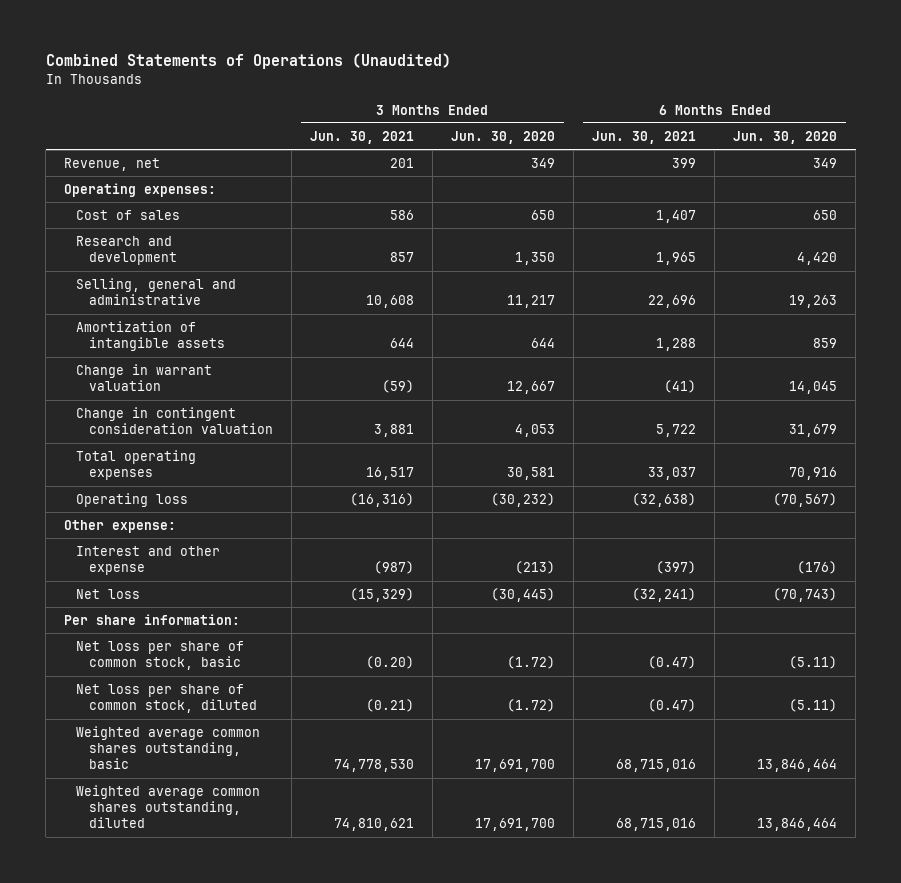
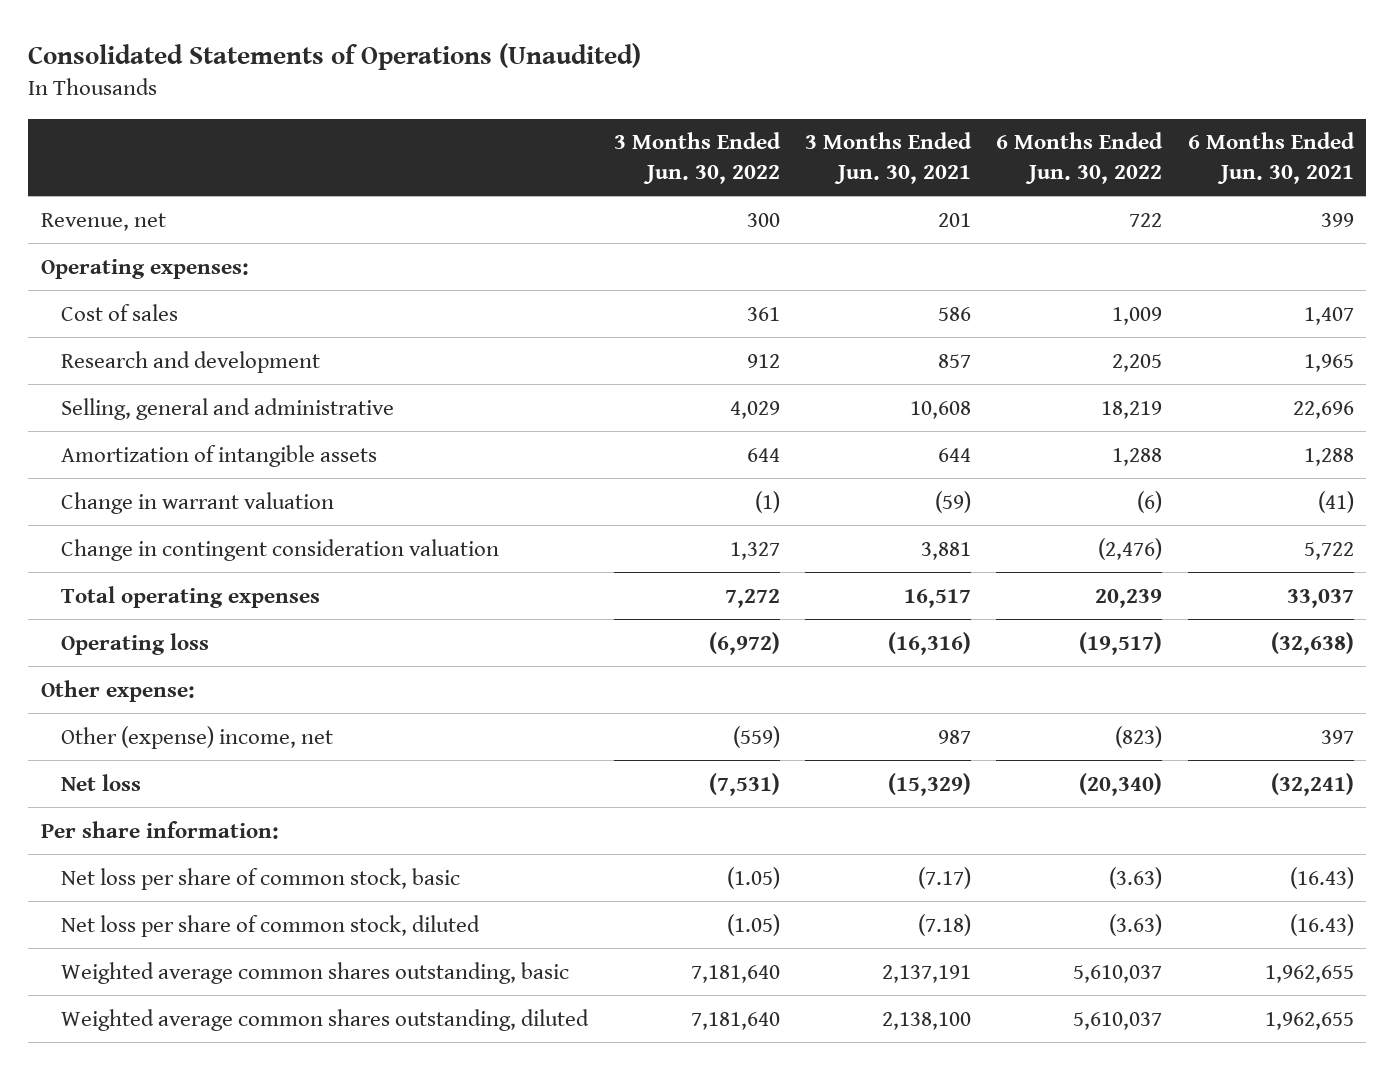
- Combined Statements of Operations (Unaudited)
+ Consolidated Statements of Operations (Unaudited)
- | 3 Months Ended Jun. 30, 2021 | 3 Months Ended Jun. 30, 2020 | 6 Months Ended Jun. 30, 2021 | 6 Months Ended Jun. 30, 2020
+ | 3 Months Ended Jun. 30, 2022 | 3 Months Ended Jun. 30, 2021 | 6 Months Ended Jun. 30, 2022 | 6 Months Ended Jun. 30, 2021
- Interest and other expense | (987) | (213) | (397) | (176)
+ Other (expense) income, net | (559) | 987 | (823) | 397
- Net loss per share of common stock, basic | (0.20) | (1.72) | (0.47) | (5.11)
- Net loss per share of common stock, diluted | (0.21) | (1.72) | (0.47) | (5.11)
- Weighted average common shares outstanding, basic | 74,778,530 | 17,691,700 | 68,715,016 | 13,846,464
- Weighted average common shares outstanding, diluted | 74,810,621 | 17,691,700 | 68,715,016 | 13,846,464
+ Net loss per share of common stock, basic | (1.05) | (7.17) | (3.63) | (16.43)
+ Net loss per share of common stock, diluted | (1.05) | (7.18) | (3.63) | (16.43)
+ Weighted average common shares outstanding, basic | 7,181,640 | 2,137,191 | 5,610,037 | 1,962,655
+ Weighted average common shares outstanding, diluted | 7,181,640 | 2,138,100 | 5,610,037 | 1,962,655

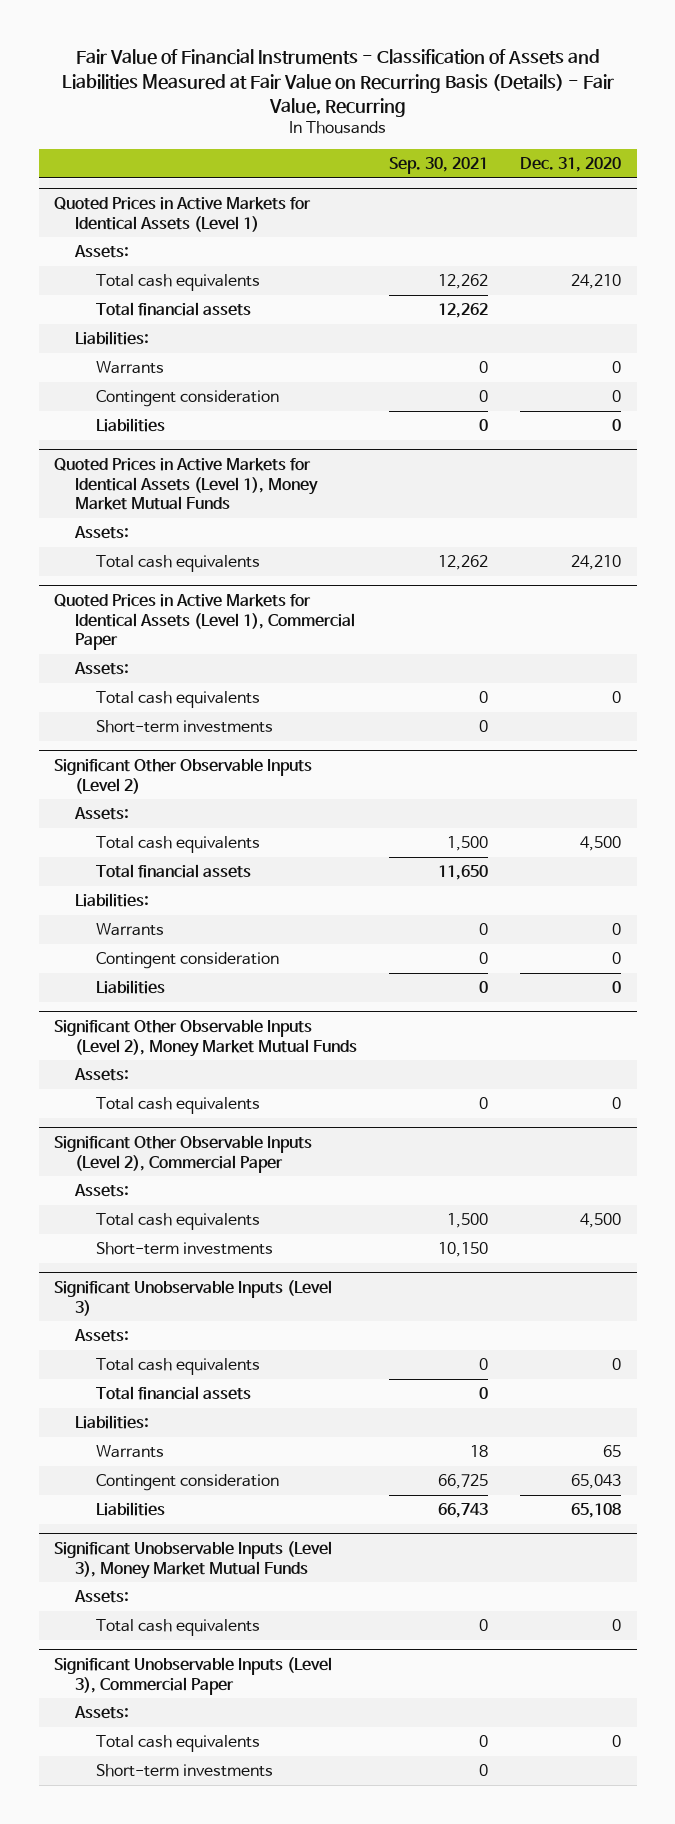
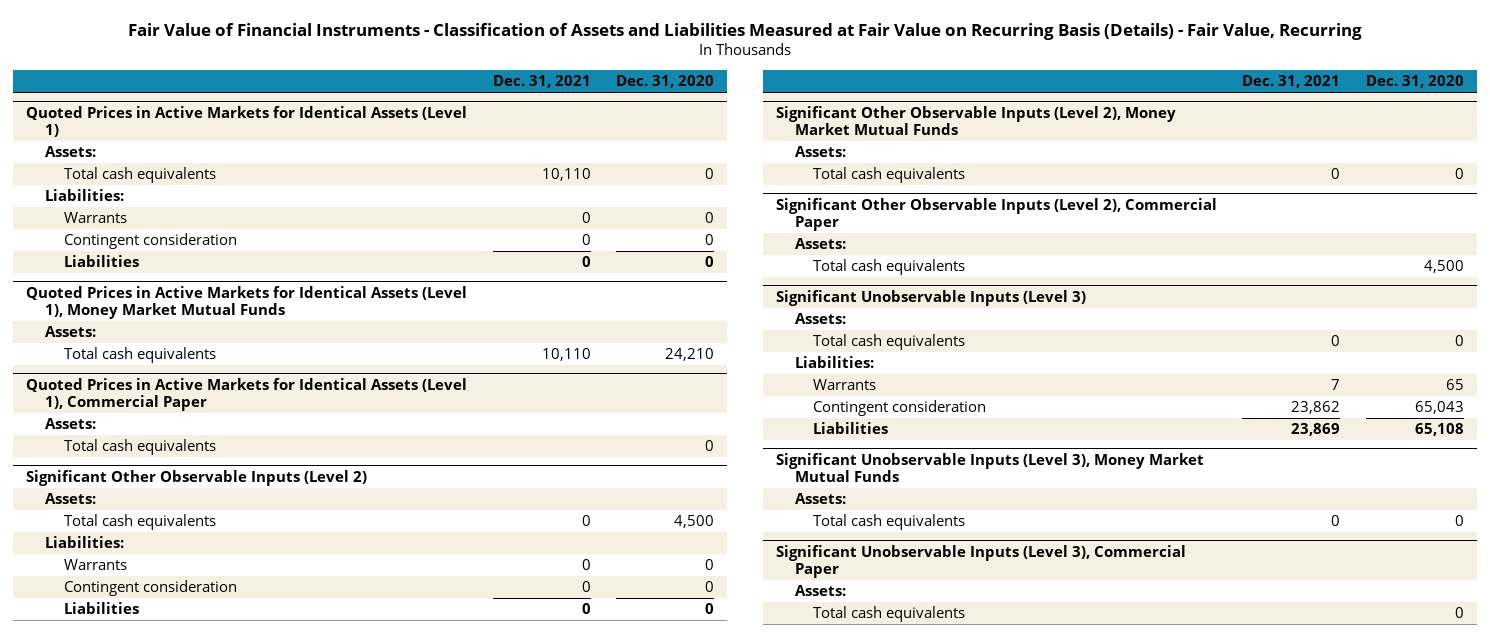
- | Sep. 30, 2021 | Dec. 31, 2020
+ | Dec. 31, 2021 | Dec. 31, 2020
@ Quoted Prices in Active Markets for Identical Assets (Level 1)
- Total cash equivalents | 12,262 | 24,210
- Total financial assets | 12,262 |
+ Total cash equivalents | 10,110 | 0
@ Quoted Prices in Active Markets for Identical Assets (Level 1), Commercial Paper
- Short-term investments | 0 |
@ Significant Other Observable Inputs (Level 2)
- Total financial assets | 11,650 |
@ Significant Other Observable Inputs (Level 2), Commercial Paper
- Short-term investments | 10,150 |
@ Significant Unobservable Inputs (Level 3)
- Total financial assets | 0 |
@ Significant Unobservable Inputs (Level 3), Commercial Paper
- Short-term investments | 0 |

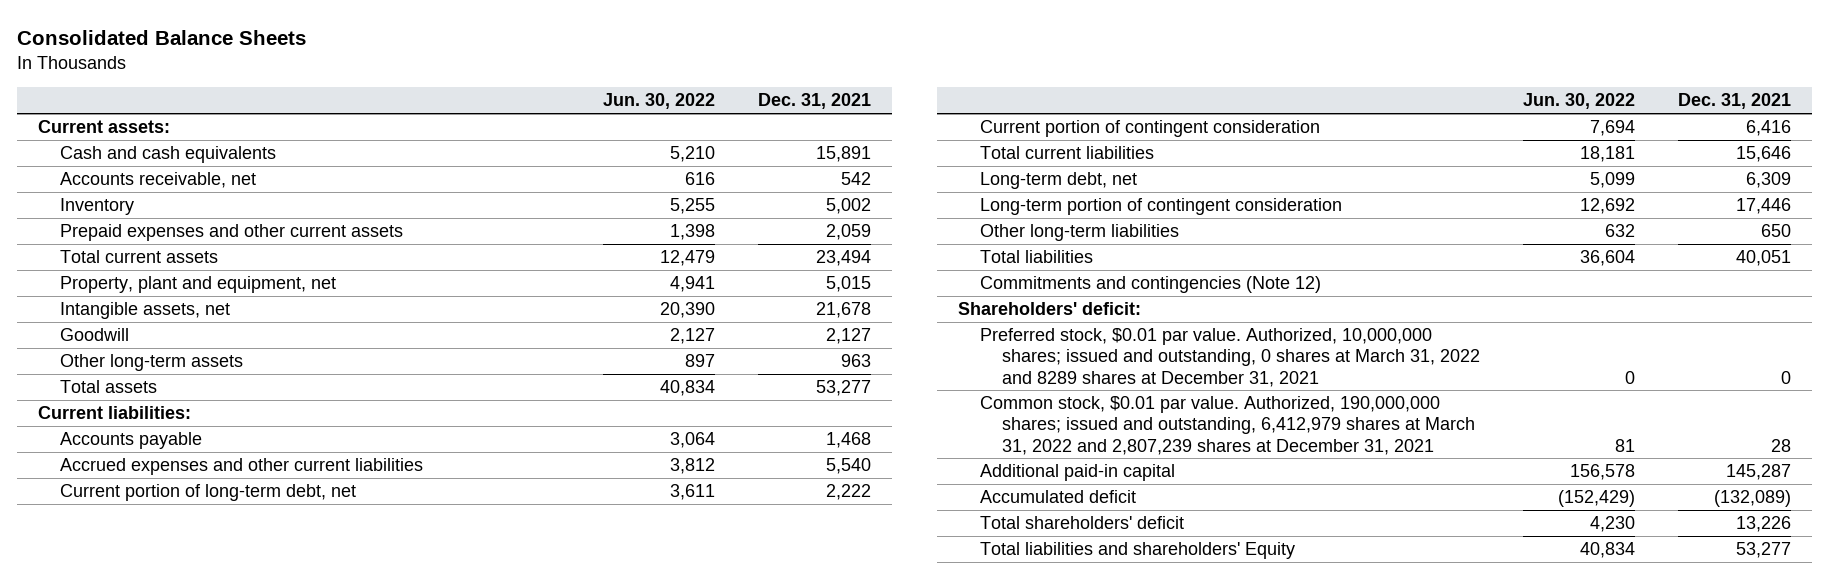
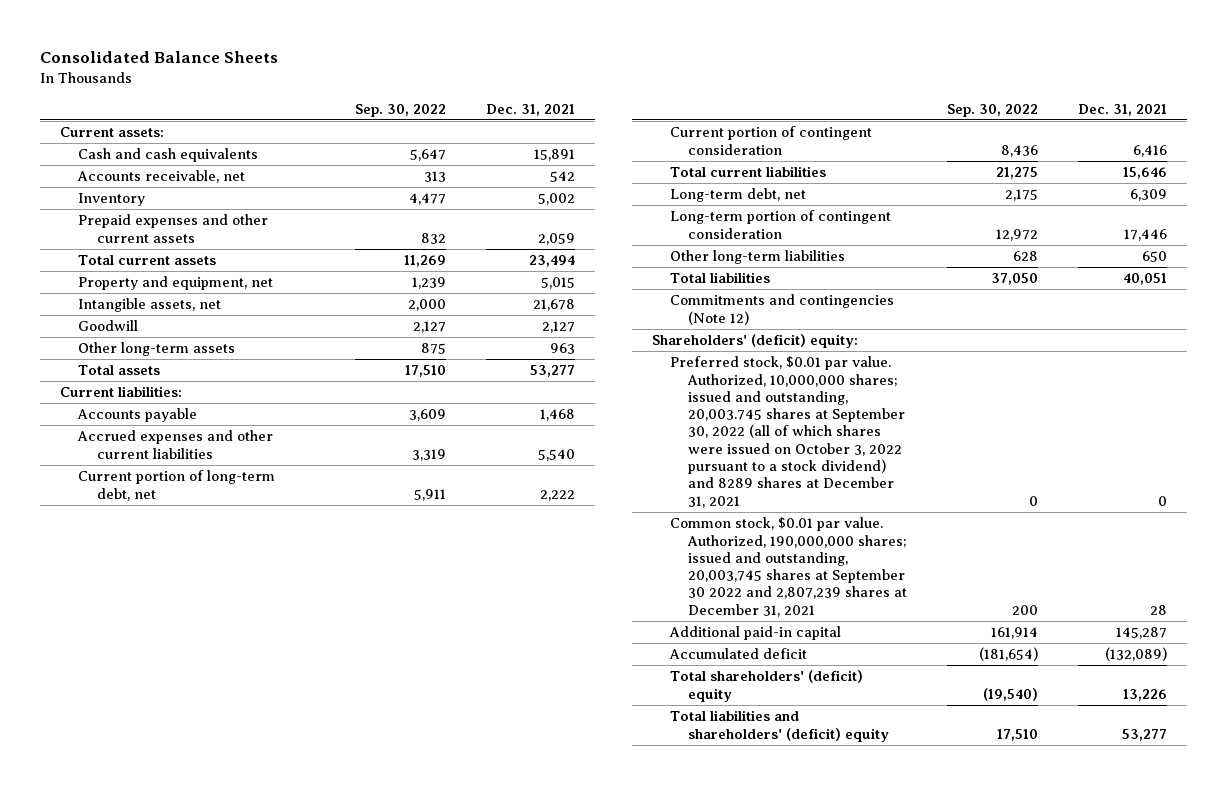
- | Jun. 30, 2022 | Dec. 31, 2021
+ | Sep. 30, 2022 | Dec. 31, 2021
- Property, plant and equipment, net | 4,941 | 5,015
+ Property and equipment, net | 1,239 | 5,015
- Shareholders' deficit:
- Preferred stock, $0.01 par value. Authorized, 10,000,000 shares; issued and outstanding, 0 shares at March 31, 2022 and 8289 shares at December 31, 2021 | 0 | 0
- Common stock, $0.01 par value. Authorized, 190,000,000 shares; issued and outstanding, 6,412,979 shares at March 31, 2022 and 2,807,239 shares at December 31, 2021 | 81 | 28
+ Shareholders' (deficit) equity:
+ Preferred stock, $0.01 par value. Authorized, 10,000,000 shares; issued and outstanding, 20,003.745 shares at September 30, 2022 (all of which shares were issued on October 3, 2022 pursuant to a stock dividend) and 8289 shares at December 31, 2021 | 0 | 0
+ Common stock, $0.01 par value. Authorized, 190,000,000 shares; issued and outstanding, 20,003,745 shares at September 30 2022 and 2,807,239 shares at December 31, 2021 | 200 | 28
- Total shareholders' deficit | 4,230 | 13,226
- Total liabilities and shareholders' Equity | 40,834 | 53,277
+ Total shareholders' (deficit) equity | (19,540) | 13,226
+ Total liabilities and shareholders' (deficit) equity | 17,510 | 53,277

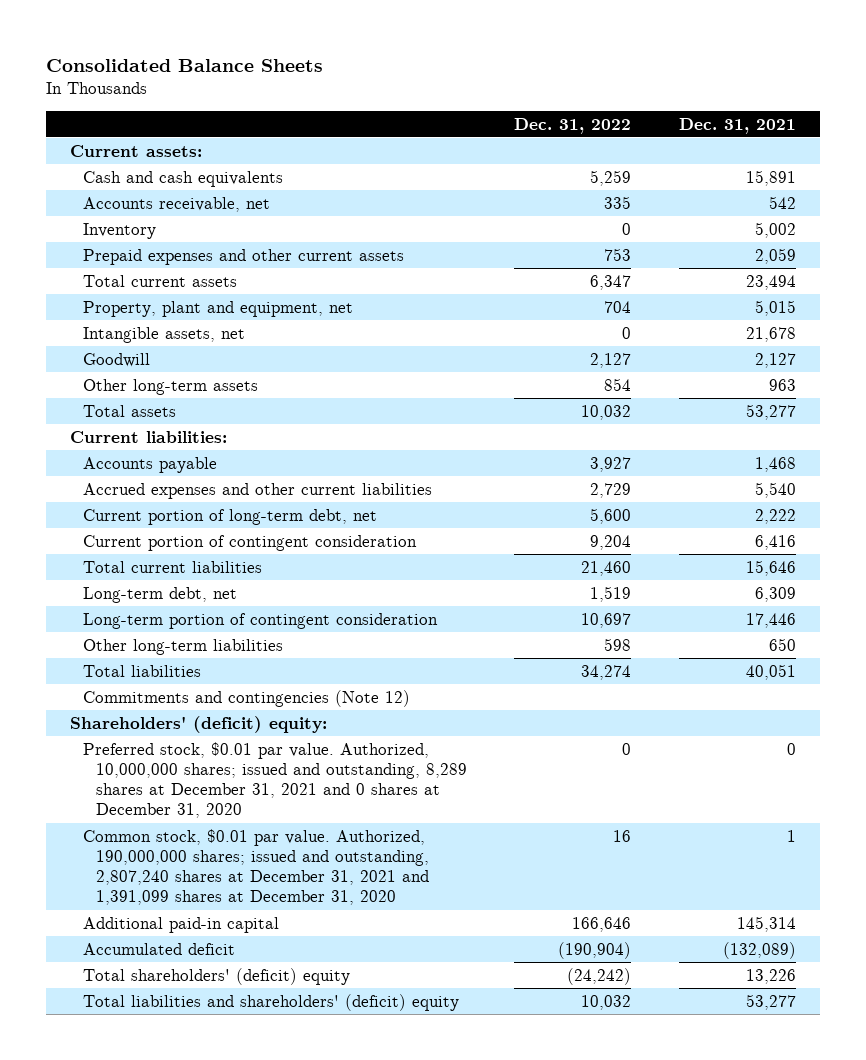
- | Sep. 30, 2022 | Dec. 31, 2021
+ | Dec. 31, 2022 | Dec. 31, 2021
- Property and equipment, net | 1,239 | 5,015
+ Property, plant and equipment, net | 704 | 5,015
- Preferred stock, $0.01 par value. Authorized, 10,000,000 shares; issued and outstanding, 20,003.745 shares at September 30, 2022 (all of which shares were issued on October 3, 2022 pursuant to a stock dividend) and 8289 shares at December 31, 2021 | 0 | 0
- Common stock, $0.01 par value. Authorized, 190,000,000 shares; issued and outstanding, 20,003,745 shares at September 30 2022 and 2,807,239 shares at December 31, 2021 | 200 | 28
- Additional paid-in capital | 161,914 | 145,287
+ Preferred stock, $0.01 par value. Authorized, 10,000,000 shares; issued and outstanding, 8,289 shares at December 31, 2021 and 0 shares at December 31, 2020 | 0 | 0
+ Common stock, $0.01 par value. Authorized, 190,000,000 shares; issued and outstanding, 2,807,240 shares at December 31, 2021 and 1,391,099 shares at December 31, 2020 | 16 | 1
+ Additional paid-in capital | 166,646 | 145,314

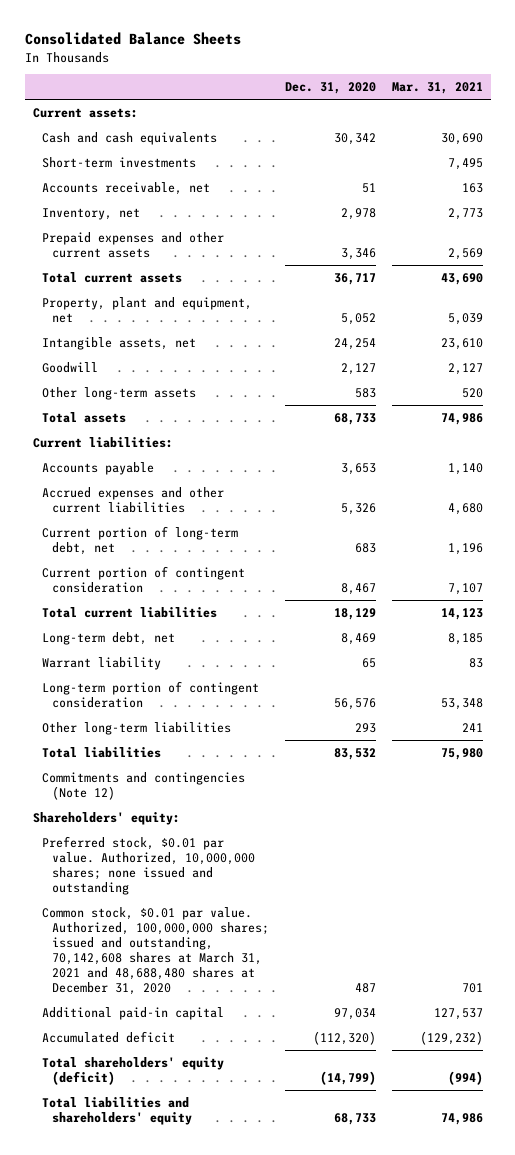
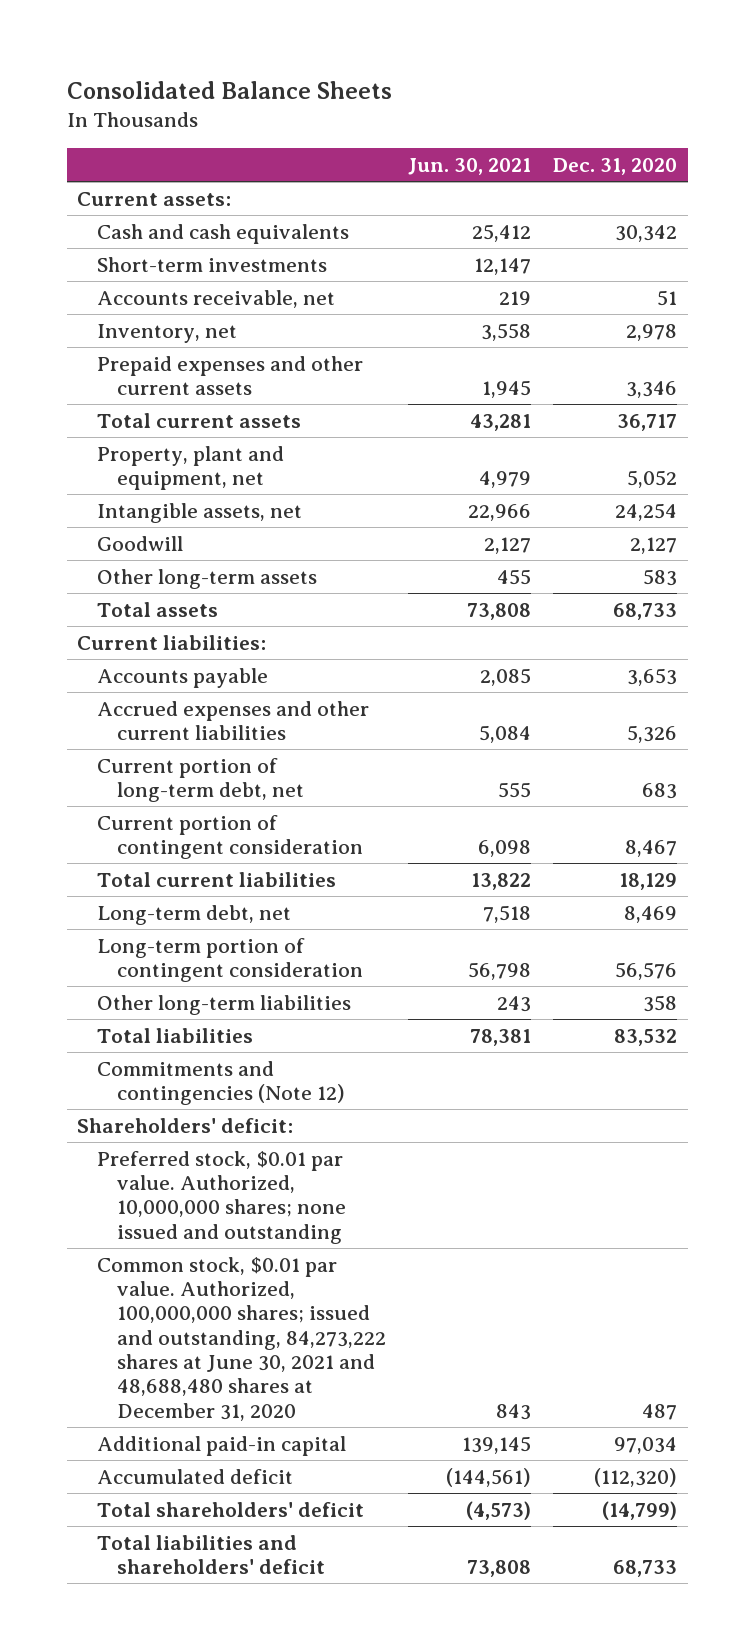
- | Dec. 31, 2020 | Mar. 31, 2021
+ | Jun. 30, 2021 | Dec. 31, 2020
- Warrant liability | 65 | 83
- Other long-term liabilities | 293 | 241
+ Other long-term liabilities | 243 | 358
- Shareholders' equity:
+ Shareholders' deficit:
- Common stock, $0.01 par value. Authorized, 100,000,000 shares; issued and outstanding, 70,142,608 shares at March 31, 2021 and 48,688,480 shares at December 31, 2020 | 487 | 701
+ Common stock, $0.01 par value. Authorized, 100,000,000 shares; issued and outstanding, 84,273,222 shares at June 30, 2021 and 48,688,480 shares at December 31, 2020 | 843 | 487
- Total shareholders' equity (deficit) | (14,799) | (994)
- Total liabilities and shareholders' equity | 68,733 | 74,986
+ Total shareholders' deficit | (4,573) | (14,799)
+ Total liabilities and shareholders' deficit | 73,808 | 68,733

